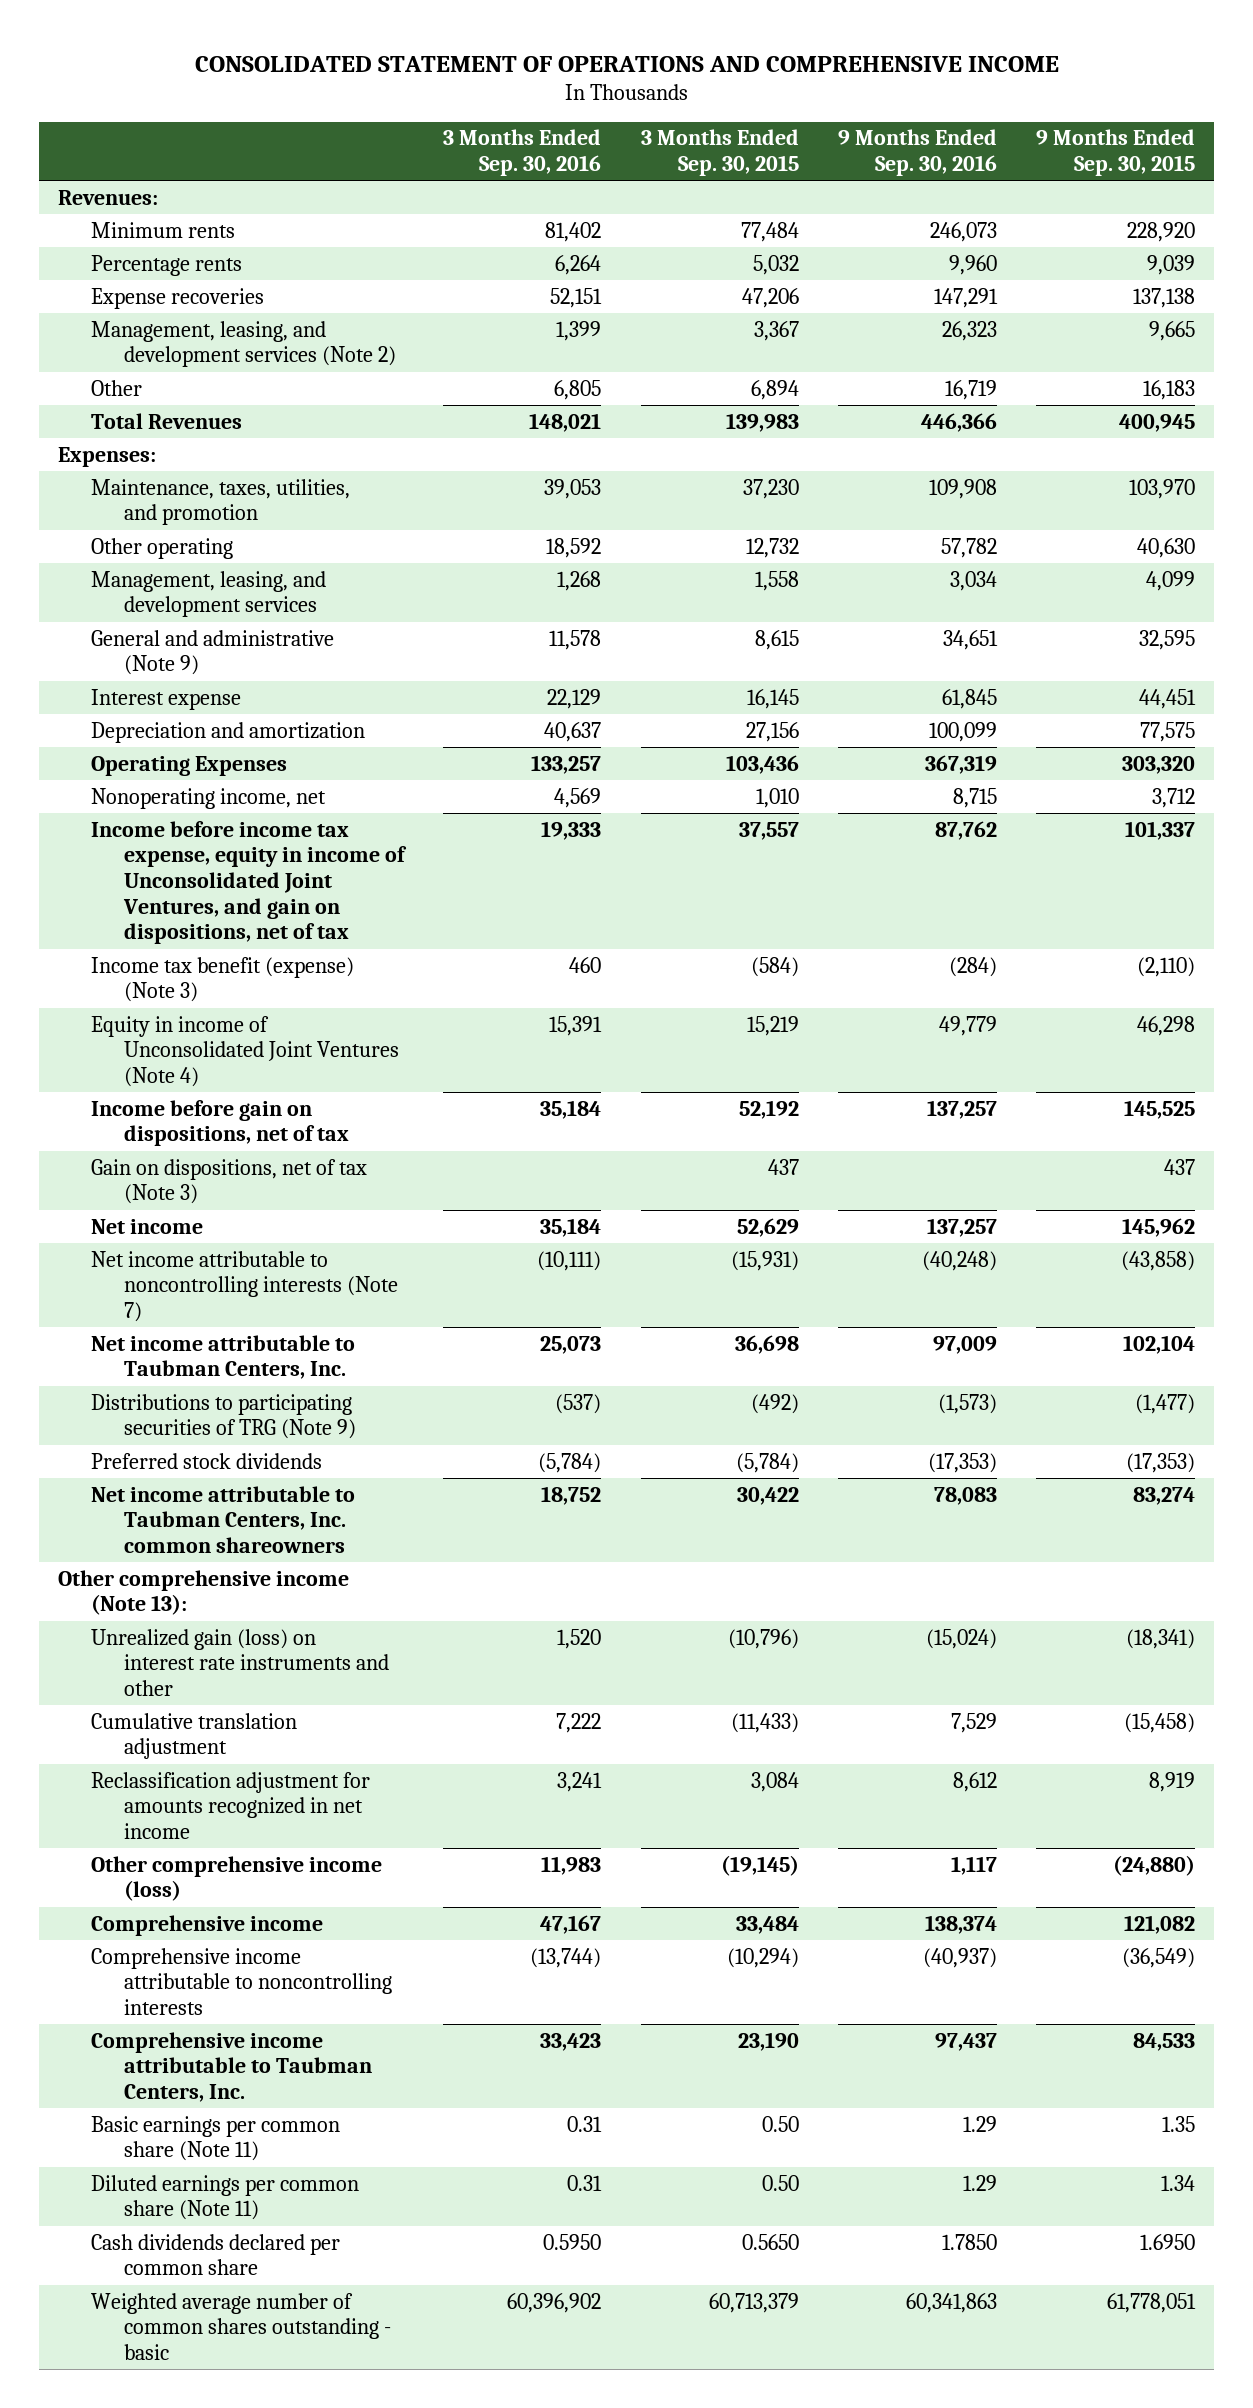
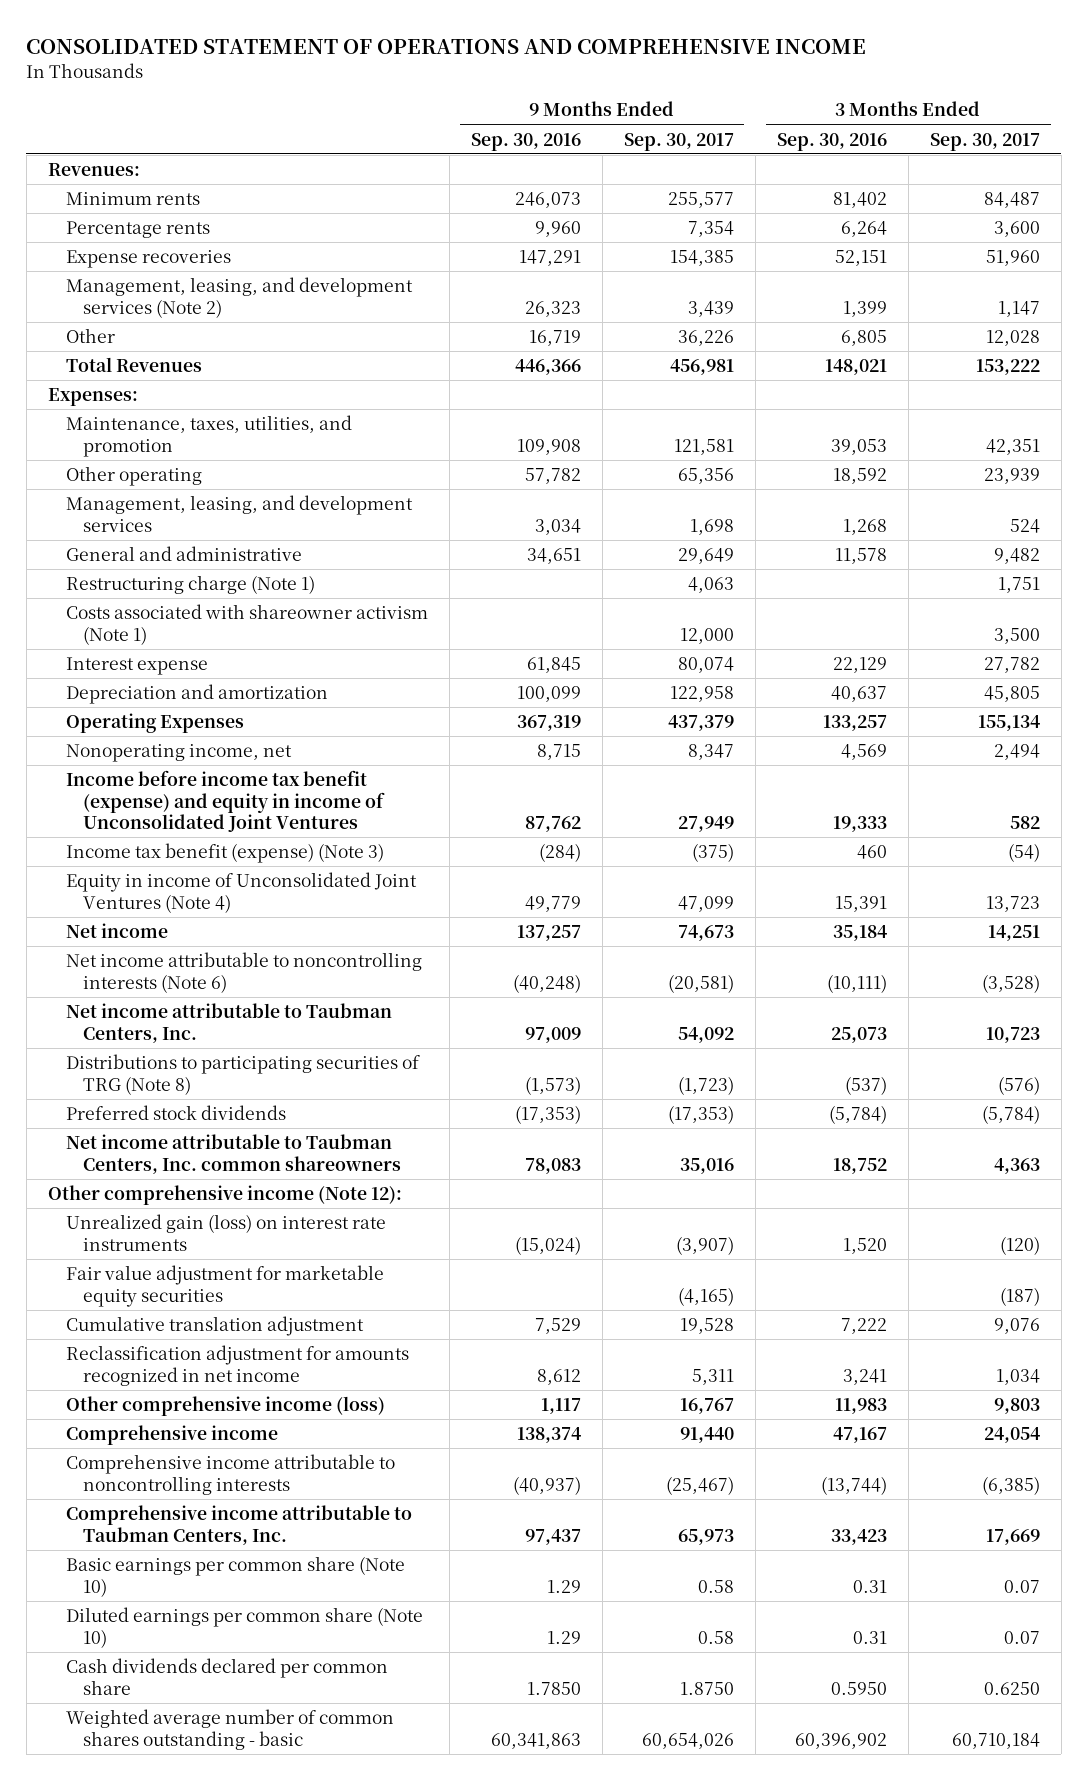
- | 3 Months Ended Sep. 30, 2016 | 3 Months Ended Sep. 30, 2015 | 9 Months Ended Sep. 30, 2016 | 9 Months Ended Sep. 30, 2015
+ | 9 Months Ended Sep. 30, 2016 | 9 Months Ended Sep. 30, 2017 | 3 Months Ended Sep. 30, 2016 | 3 Months Ended Sep. 30, 2017
- General and administrative (Note 9) | 11,578 | 8,615 | 34,651 | 32,595
+ General and administrative | 34,651 | 29,649 | 11,578 | 9,482
+ Restructuring charge (Note 1) | | 4,063 | | 1,751
+ Costs associated with shareowner activism (Note 1) | | 12,000 | | 3,500
- Income before income tax expense, equity in income of Unconsolidated Joint Ventures, and gain on dispositions, net of tax | 19,333 | 37,557 | 87,762 | 101,337
+ Income before income tax benefit (expense) and equity in income of Unconsolidated Joint Ventures | 87,762 | 27,949 | 19,333 | 582
- Income before gain on dispositions, net of tax | 35,184 | 52,192 | 137,257 | 145,525
- Gain on dispositions, net of tax (Note 3) | | 437 | | 437
- Net income attributable to noncontrolling interests (Note 7) | (10,111) | (15,931) | (40,248) | (43,858)
+ Net income attributable to noncontrolling interests (Note 6) | (40,248) | (20,581) | (10,111) | (3,528)
- Distributions to participating securities of TRG (Note 9) | (537) | (492) | (1,573) | (1,477)
+ Distributions to participating securities of TRG (Note 8) | (1,573) | (1,723) | (537) | (576)
- Other comprehensive income (Note 13):
- Unrealized gain (loss) on interest rate instruments and other | 1,520 | (10,796) | (15,024) | (18,341)
+ Other comprehensive income (Note 12):
+ Unrealized gain (loss) on interest rate instruments | (15,024) | (3,907) | 1,520 | (120)
+ Fair value adjustment for marketable equity securities | | (4,165) | | (187)
- Basic earnings per common share (Note 11) | 0.31 | 0.50 | 1.29 | 1.35
- Diluted earnings per common share (Note 11) | 0.31 | 0.50 | 1.29 | 1.34
+ Basic earnings per common share (Note 10) | 1.29 | 0.58 | 0.31 | 0.07
+ Diluted earnings per common share (Note 10) | 1.29 | 0.58 | 0.31 | 0.07

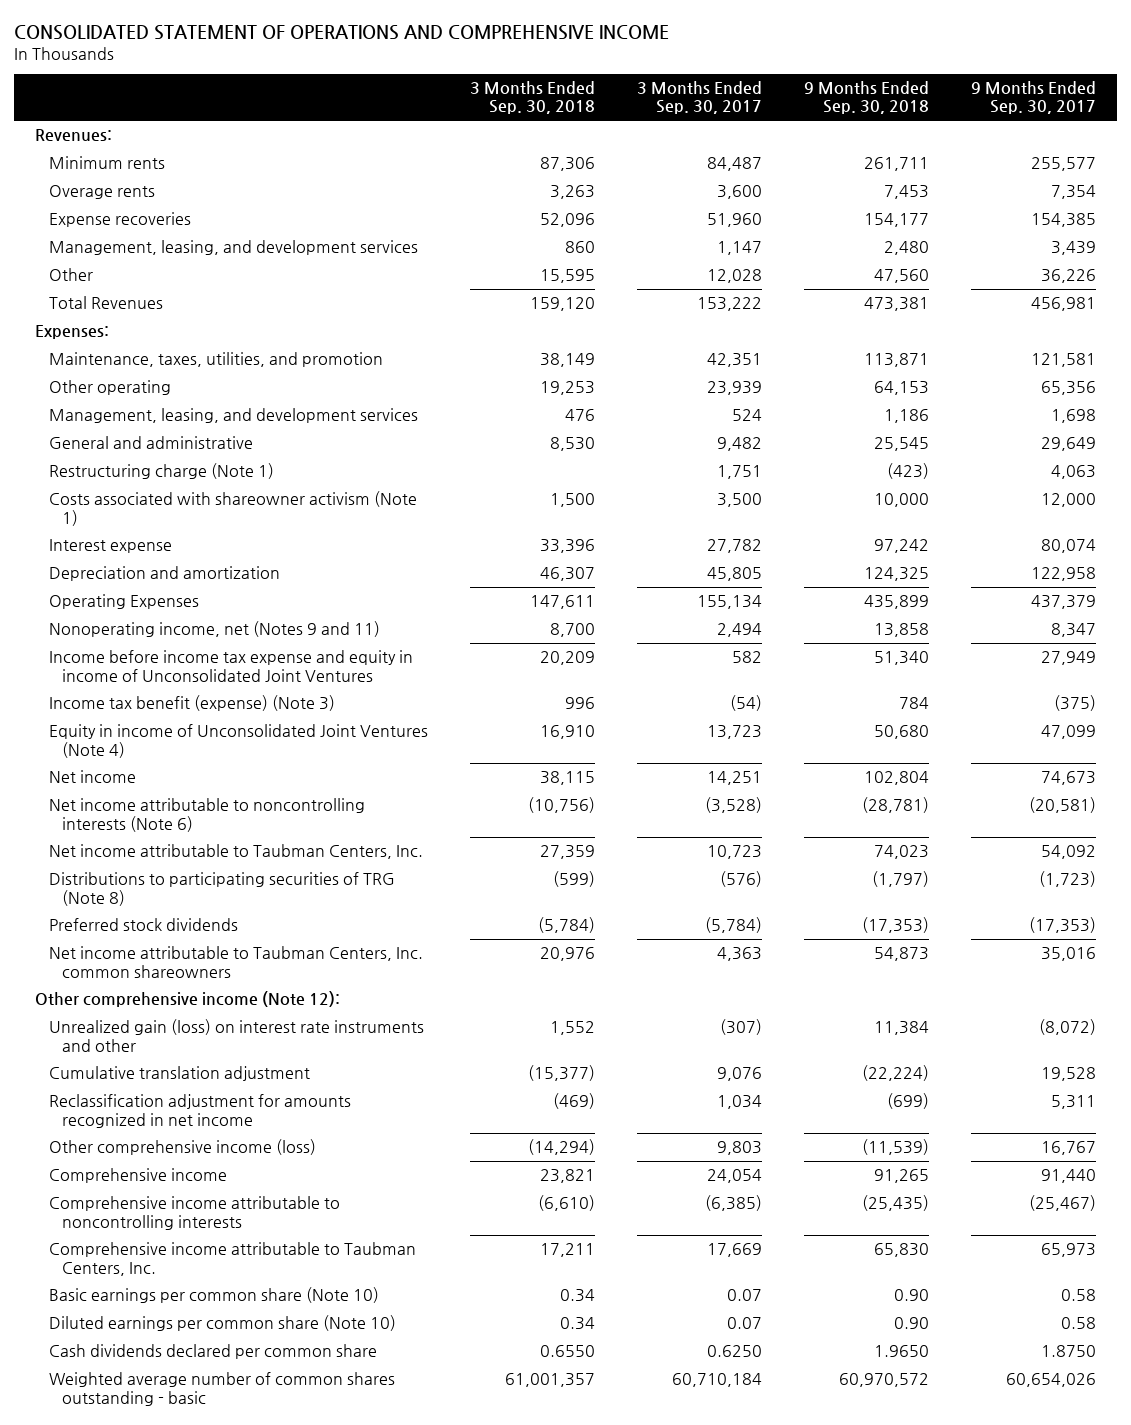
- | 9 Months Ended Sep. 30, 2016 | 9 Months Ended Sep. 30, 2017 | 3 Months Ended Sep. 30, 2016 | 3 Months Ended Sep. 30, 2017
+ | 3 Months Ended Sep. 30, 2018 | 3 Months Ended Sep. 30, 2017 | 9 Months Ended Sep. 30, 2018 | 9 Months Ended Sep. 30, 2017
- Percentage rents | 9,960 | 7,354 | 6,264 | 3,600
+ Overage rents | 3,263 | 3,600 | 7,453 | 7,354
- Management, leasing, and development services (Note 2) | 26,323 | 3,439 | 1,399 | 1,147
+ Management, leasing, and development services | 860 | 1,147 | 2,480 | 3,439
- Nonoperating income, net | 8,715 | 8,347 | 4,569 | 2,494
- Income before income tax benefit (expense) and equity in income of Unconsolidated Joint Ventures | 87,762 | 27,949 | 19,333 | 582
+ Nonoperating income, net (Notes 9 and 11) | 8,700 | 2,494 | 13,858 | 8,347
+ Income before income tax expense and equity in income of Unconsolidated Joint Ventures | 20,209 | 582 | 51,340 | 27,949
- Unrealized gain (loss) on interest rate instruments | (15,024) | (3,907) | 1,520 | (120)
- Fair value adjustment for marketable equity securities | | (4,165) | | (187)
+ Unrealized gain (loss) on interest rate instruments and other | 1,552 | (307) | 11,384 | (8,072)

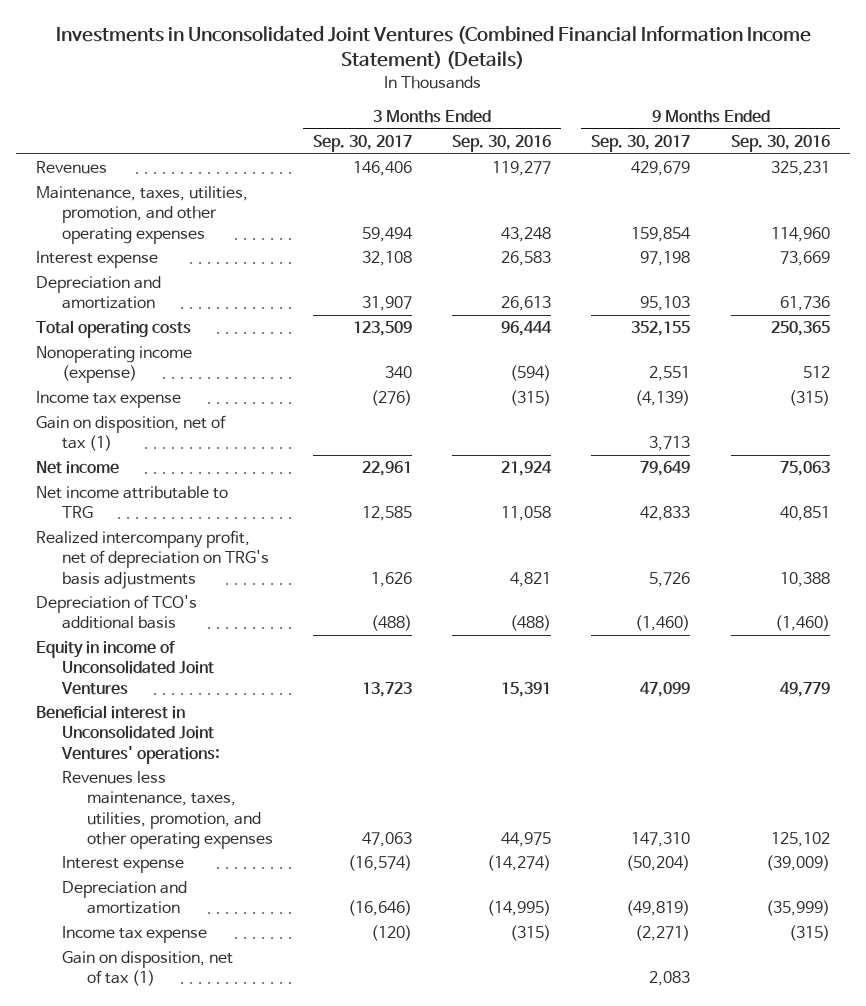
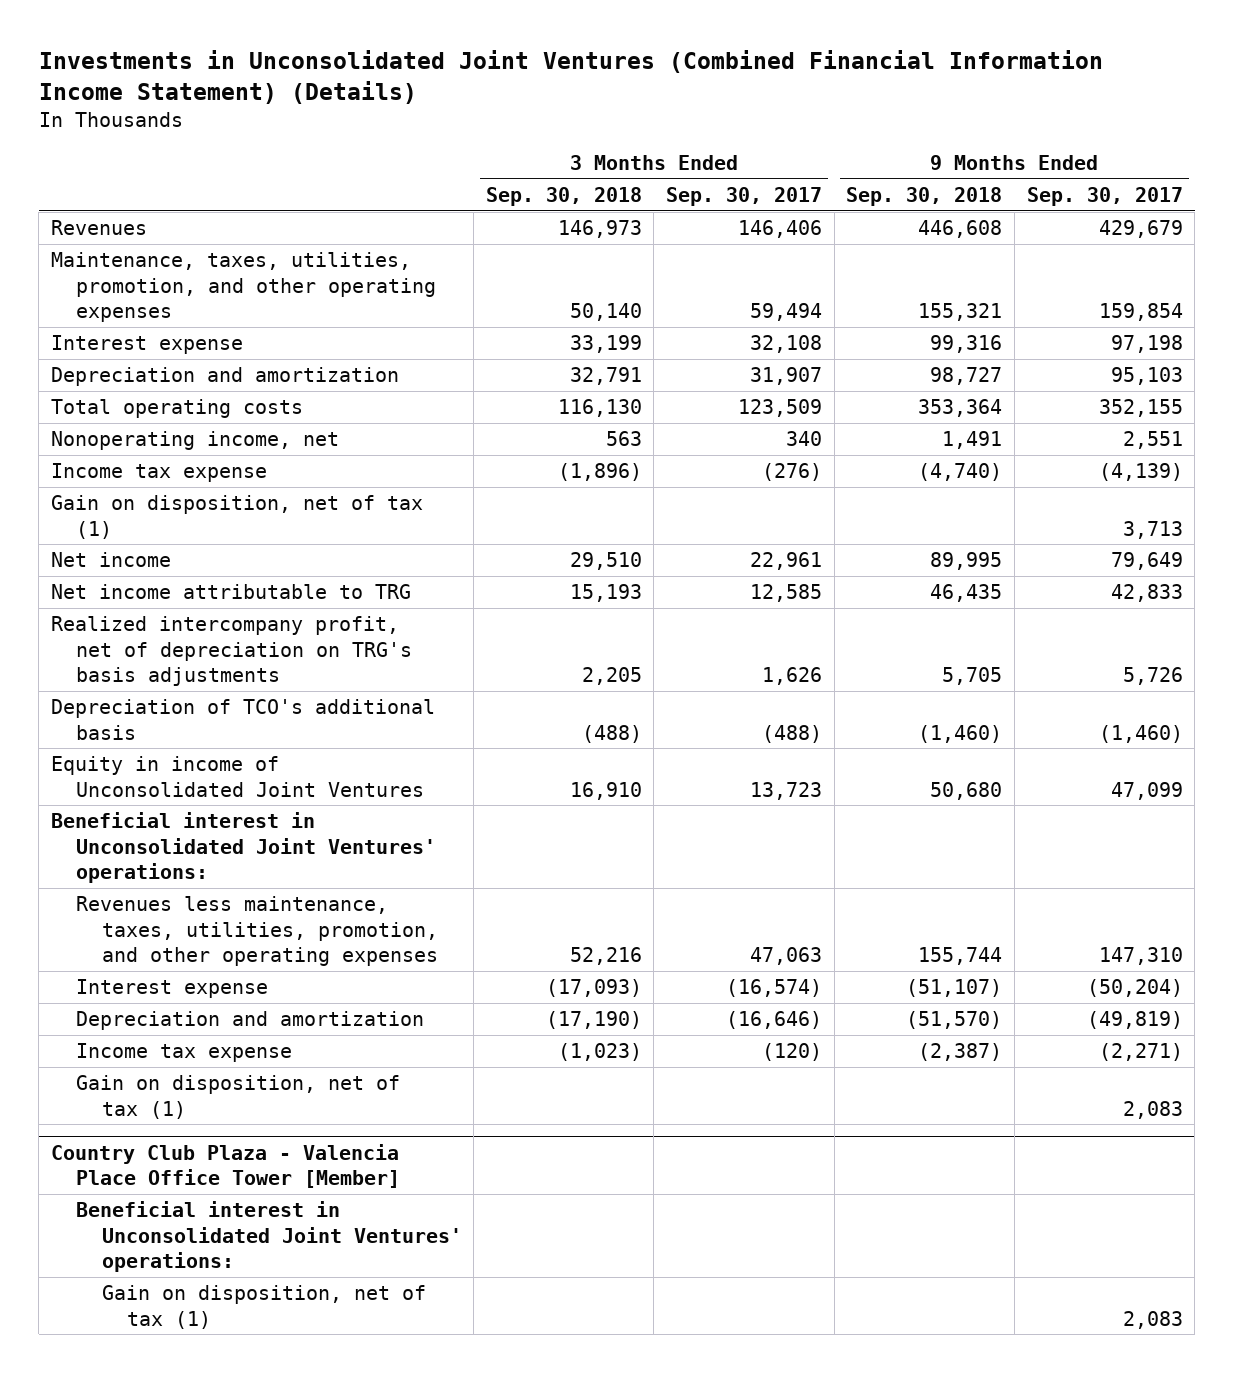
- | 3 Months Ended Sep. 30, 2017 | 3 Months Ended Sep. 30, 2016 | 9 Months Ended Sep. 30, 2017 | 9 Months Ended Sep. 30, 2016
+ | 3 Months Ended Sep. 30, 2018 | 3 Months Ended Sep. 30, 2017 | 9 Months Ended Sep. 30, 2018 | 9 Months Ended Sep. 30, 2017
- Nonoperating income (expense) | 340 | (594) | 2,551 | 512
+ Nonoperating income, net | 563 | 340 | 1,491 | 2,551
+ Country Club Plaza - Valencia Place Office Tower [Member]
+ Beneficial interest in Unconsolidated Joint Ventures' operations:
+ Gain on disposition, net of tax (1) | | | | 2,083

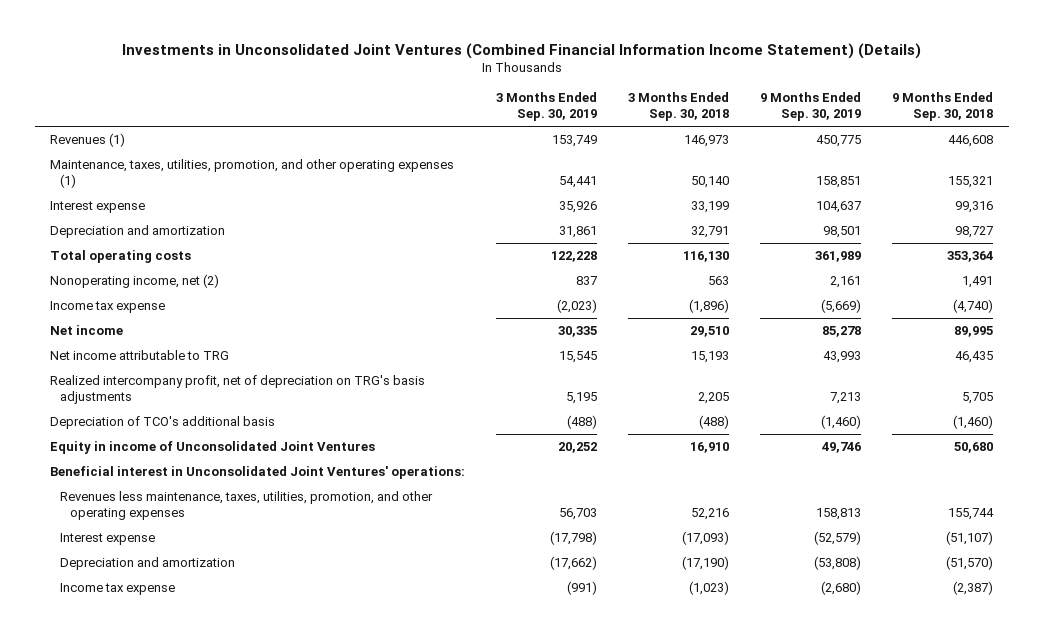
- | 3 Months Ended Sep. 30, 2018 | 3 Months Ended Sep. 30, 2017 | 9 Months Ended Sep. 30, 2018 | 9 Months Ended Sep. 30, 2017
+ | 3 Months Ended Sep. 30, 2019 | 3 Months Ended Sep. 30, 2018 | 9 Months Ended Sep. 30, 2019 | 9 Months Ended Sep. 30, 2018
- Revenues | 146,973 | 146,406 | 446,608 | 429,679
- Maintenance, taxes, utilities, promotion, and other operating expenses | 50,140 | 59,494 | 155,321 | 159,854
+ Revenues (1) | 153,749 | 146,973 | 450,775 | 446,608
+ Maintenance, taxes, utilities, promotion, and other operating expenses (1) | 54,441 | 50,140 | 158,851 | 155,321
- Nonoperating income, net | 563 | 340 | 1,491 | 2,551
+ Nonoperating income, net (2) | 837 | 563 | 2,161 | 1,491
- Gain on disposition, net of tax (1) | | | | 3,713
- Gain on disposition, net of tax (1) | | | | 2,083
- Country Club Plaza - Valencia Place Office Tower [Member]
- Beneficial interest in Unconsolidated Joint Ventures' operations:
- Gain on disposition, net of tax (1) | | | | 2,083

